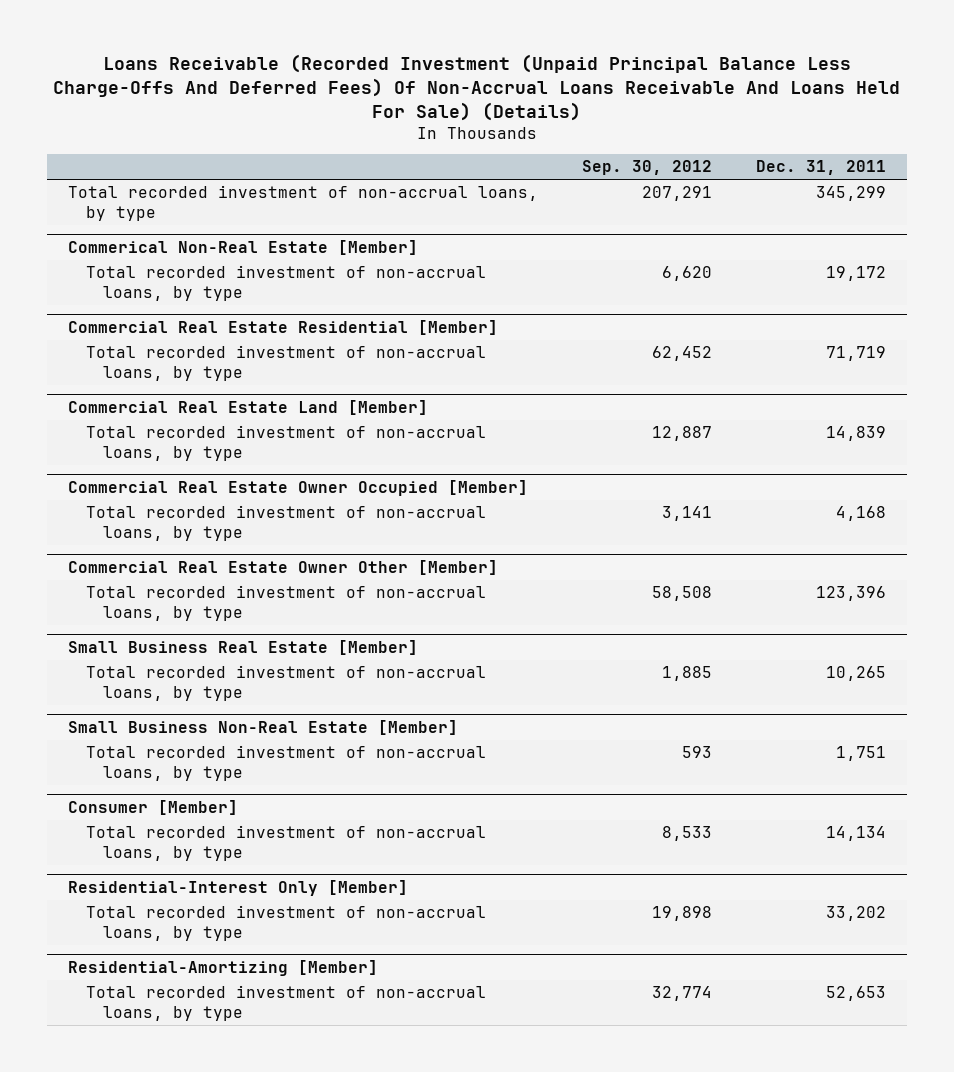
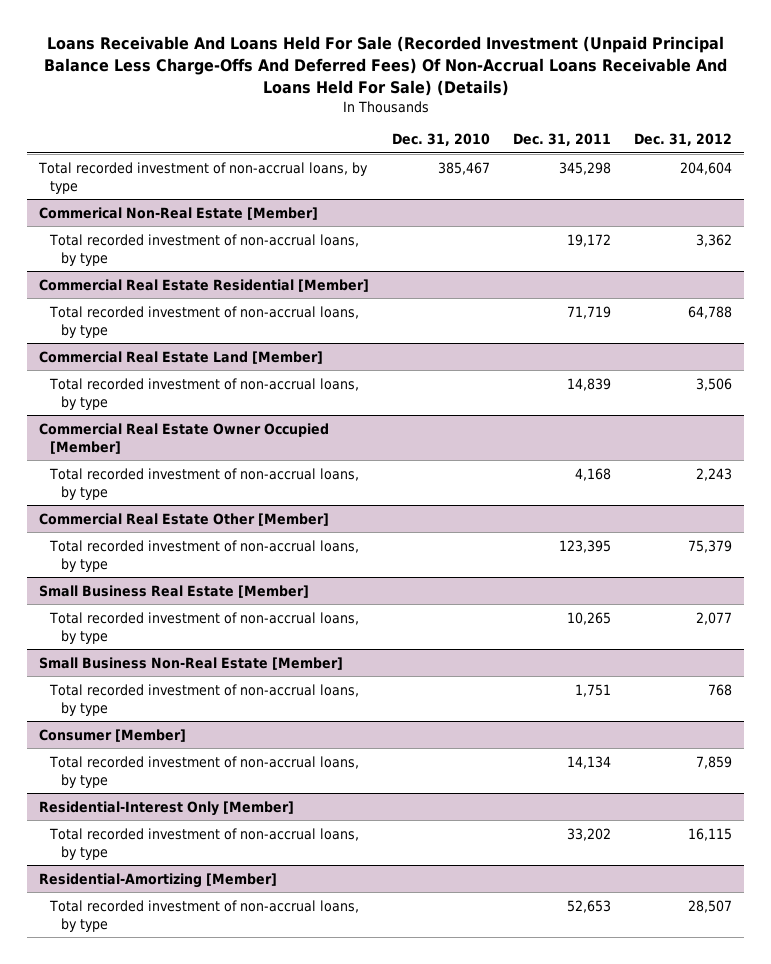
- Loans Receivable (Recorded Investment (Unpaid Principal Balance Less Charge-Offs And Deferred Fees) Of Non-Accrual Loans Receivable And Loans Held For Sale) (Details)
+ Loans Receivable And Loans Held For Sale (Recorded Investment (Unpaid Principal Balance Less Charge-Offs And Deferred Fees) Of Non-Accrual Loans Receivable And Loans Held For Sale) (Details)
- | Sep. 30, 2012 | Dec. 31, 2011
+ | Dec. 31, 2010 | Dec. 31, 2011 | Dec. 31, 2012
- Total recorded investment of non-accrual loans, by type | 207,291 | 345,299
+ Total recorded investment of non-accrual loans, by type | 385,467 | 345,298 | 204,604
- Commercial Real Estate Owner Other [Member]
- Total recorded investment of non-accrual loans, by type | 58,508 | 123,396
+ Commercial Real Estate Other [Member]
+ Total recorded investment of non-accrual loans, by type | | 123,395 | 75,379

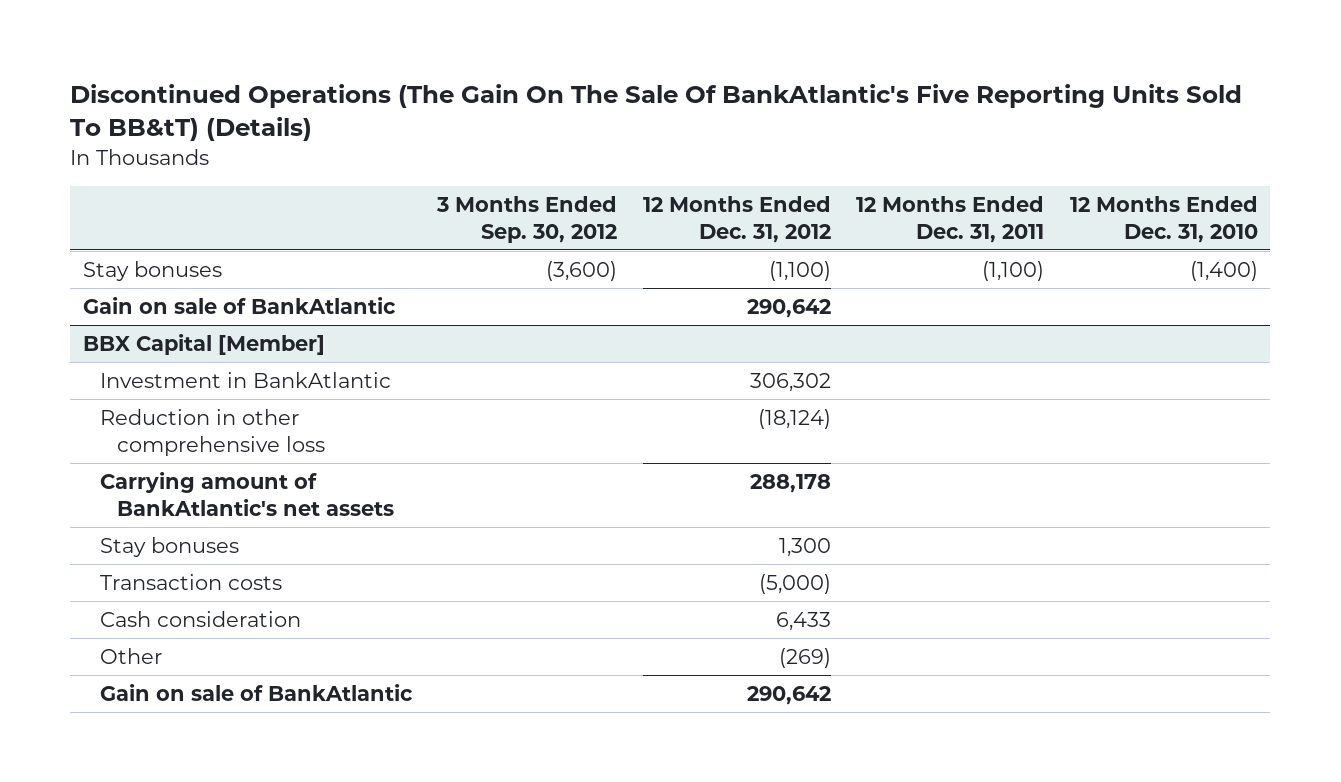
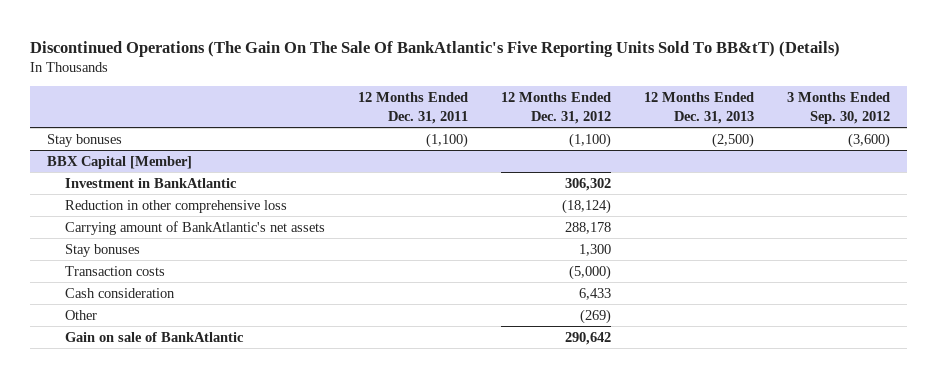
- | 3 Months Ended Sep. 30, 2012 | 12 Months Ended Dec. 31, 2012 | 12 Months Ended Dec. 31, 2011 | 12 Months Ended Dec. 31, 2010
+ | 12 Months Ended Dec. 31, 2011 | 12 Months Ended Dec. 31, 2012 | 12 Months Ended Dec. 31, 2013 | 3 Months Ended Sep. 30, 2012
- Gain on sale of BankAtlantic | | 290,642 | |

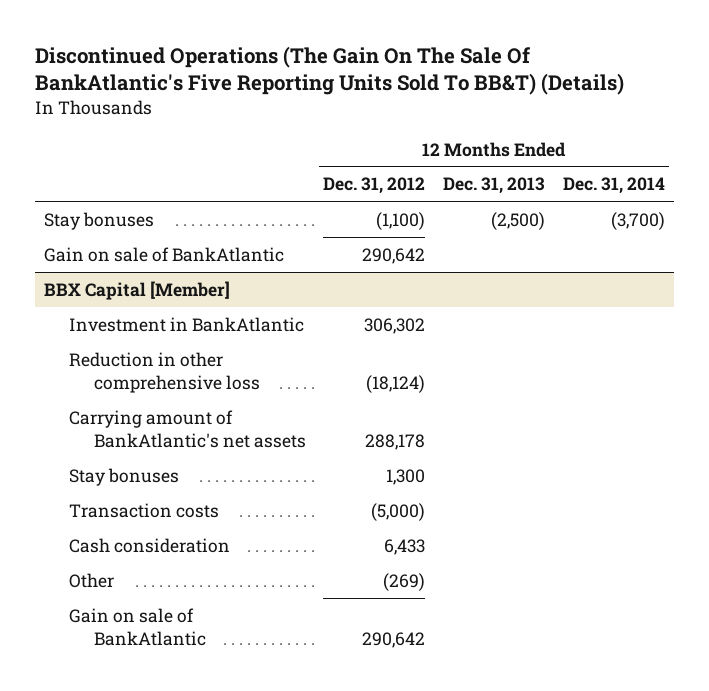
- Discontinued Operations (The Gain On The Sale Of BankAtlantic's Five Reporting Units Sold To BB&tT) (Details)
+ Discontinued Operations (The Gain On The Sale Of BankAtlantic's Five Reporting Units Sold To BB&T) (Details)
- | 12 Months Ended Dec. 31, 2011 | 12 Months Ended Dec. 31, 2012 | 12 Months Ended Dec. 31, 2013 | 3 Months Ended Sep. 30, 2012
+ | 12 Months Ended Dec. 31, 2012 | 12 Months Ended Dec. 31, 2013 | 12 Months Ended Dec. 31, 2014
+ Gain on sale of BankAtlantic | 290,642 | |

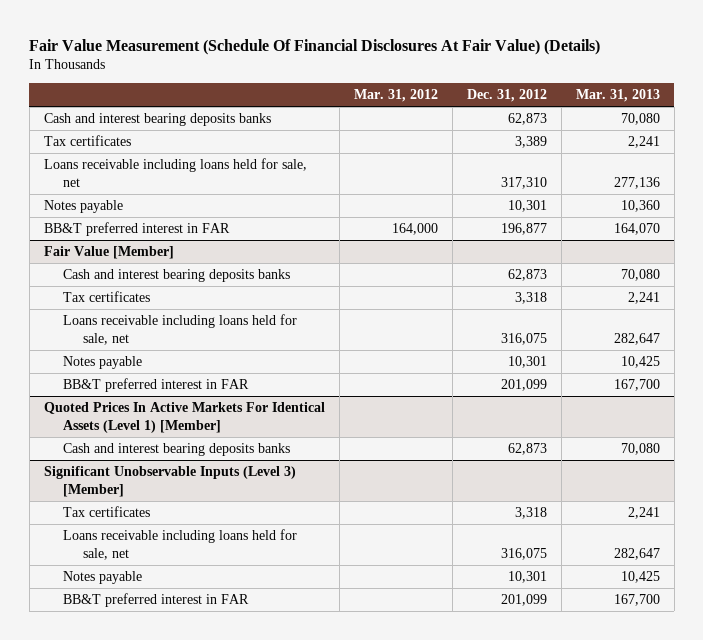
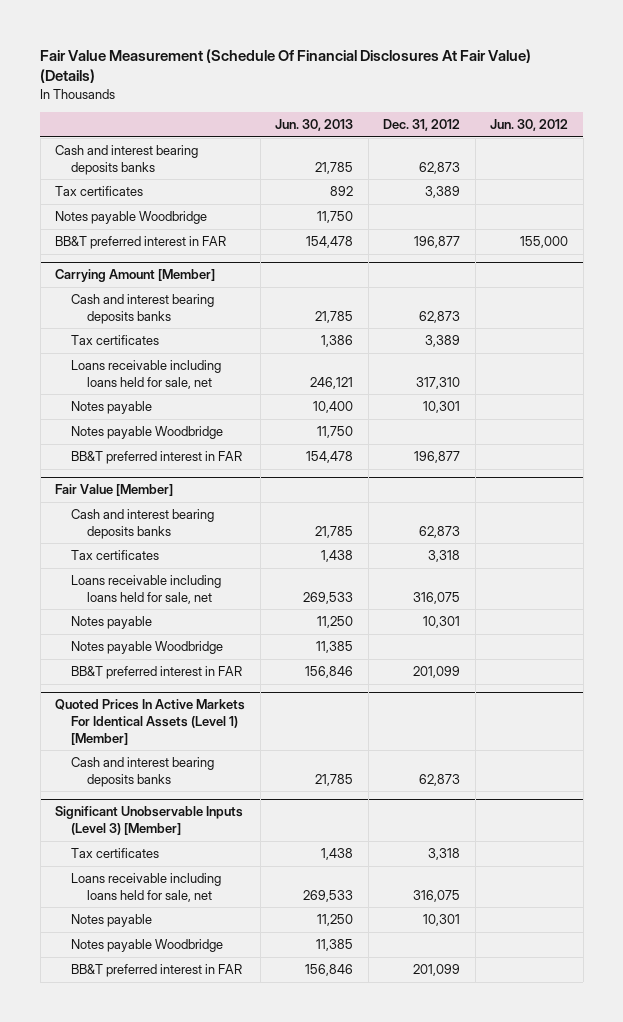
- | Mar. 31, 2012 | Dec. 31, 2012 | Mar. 31, 2013
+ | Jun. 30, 2013 | Dec. 31, 2012 | Jun. 30, 2012
+ Notes payable Woodbridge | 11,750 | |
+ BB&T preferred interest in FAR | 154,478 | 196,877 | 155,000
+ Carrying Amount [Member]
+ Cash and interest bearing deposits banks | 21,785 | 62,873 |
+ Tax certificates | 1,386 | 3,389 |
+ Notes payable Woodbridge | 11,750 | |
@ Fair Value [Member]
+ Notes payable Woodbridge | 11,385 | |
@ Significant Unobservable Inputs (Level 3) [Member]
+ Notes payable Woodbridge | 11,385 | |

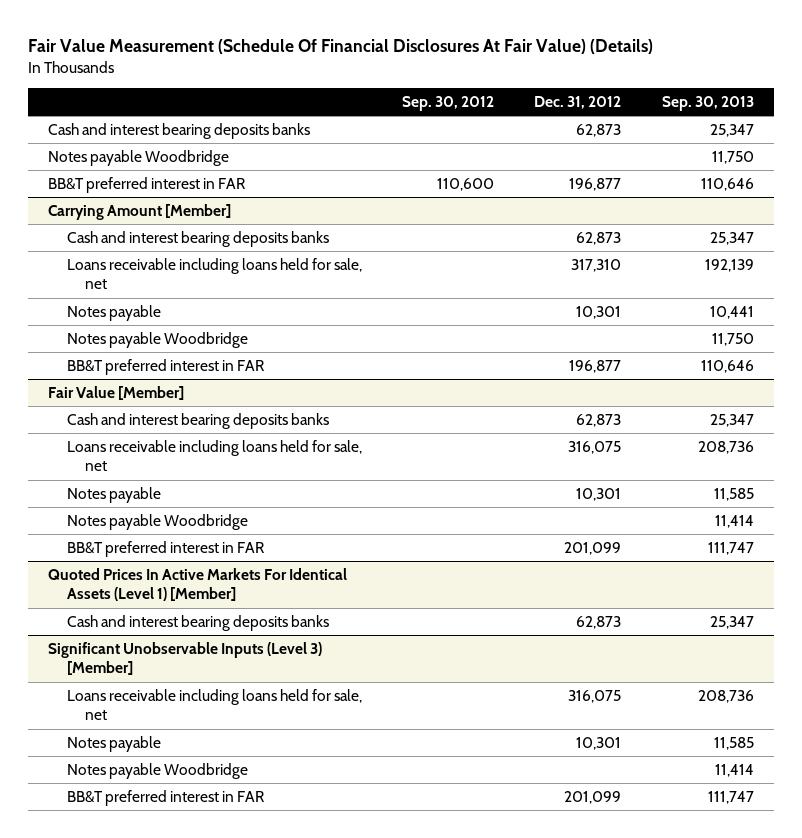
- | Jun. 30, 2013 | Dec. 31, 2012 | Jun. 30, 2012
+ | Sep. 30, 2012 | Dec. 31, 2012 | Sep. 30, 2013
- Tax certificates | 892 | 3,389 |
@ Carrying Amount [Member]
- Tax certificates | 1,386 | 3,389 |
@ Fair Value [Member]
- Tax certificates | 1,438 | 3,318 |
@ Significant Unobservable Inputs (Level 3) [Member]
- Tax certificates | 1,438 | 3,318 |

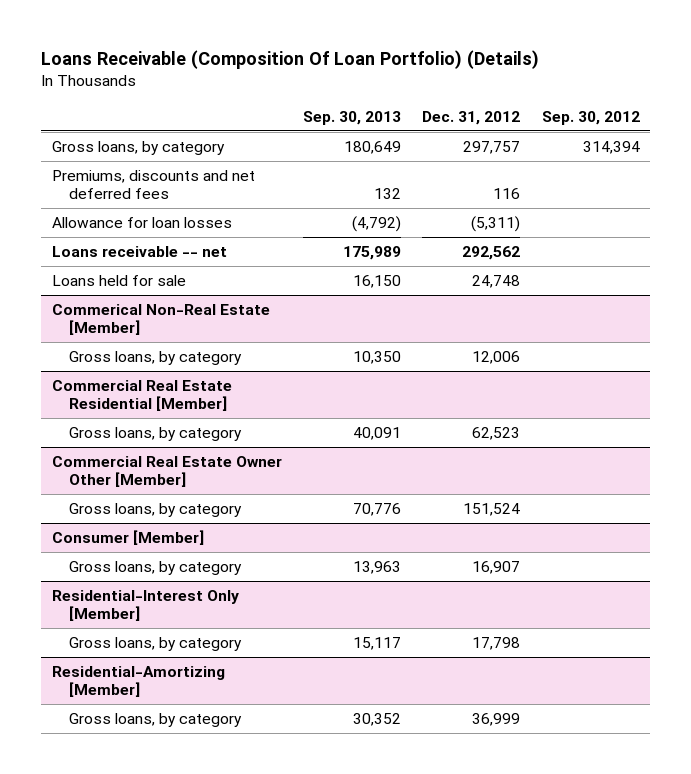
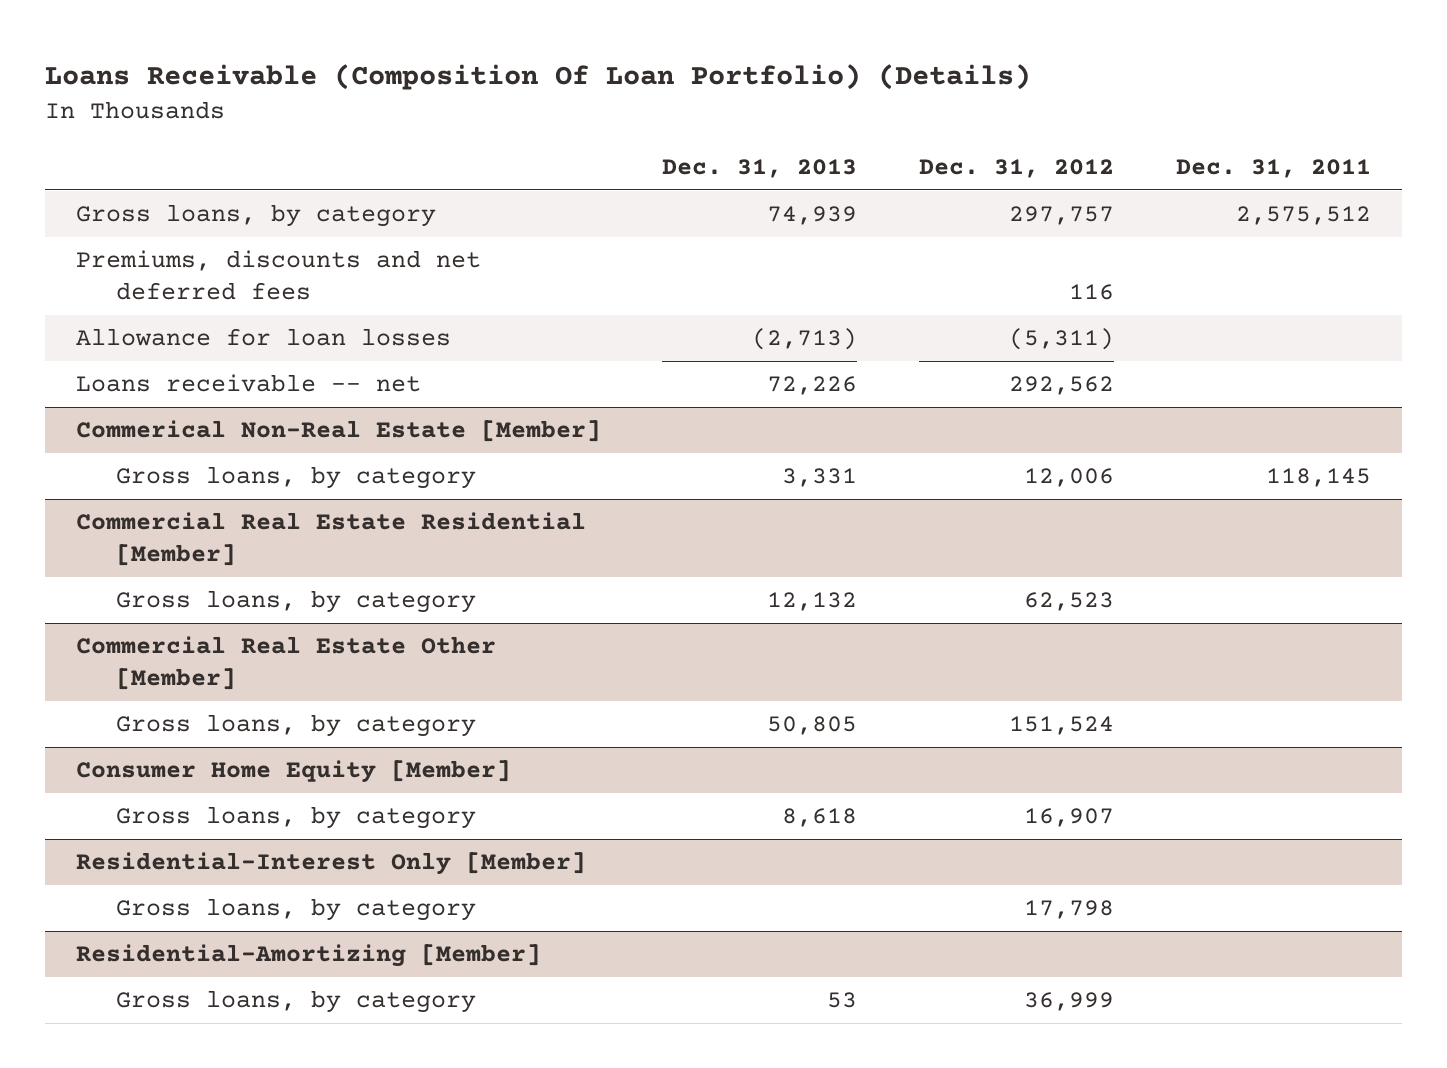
- | Sep. 30, 2013 | Dec. 31, 2012 | Sep. 30, 2012
+ | Dec. 31, 2013 | Dec. 31, 2012 | Dec. 31, 2011
- Loans held for sale | 16,150 | 24,748 |
- Commercial Real Estate Owner Other [Member]
+ Commercial Real Estate Other [Member]
- Consumer [Member]
+ Consumer Home Equity [Member]

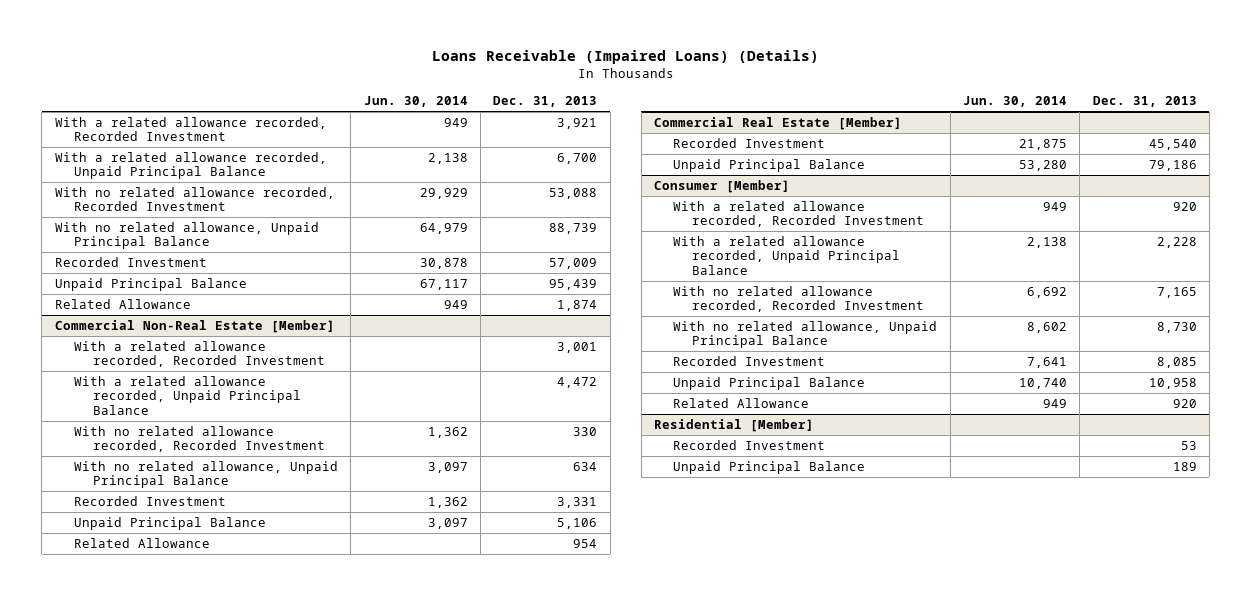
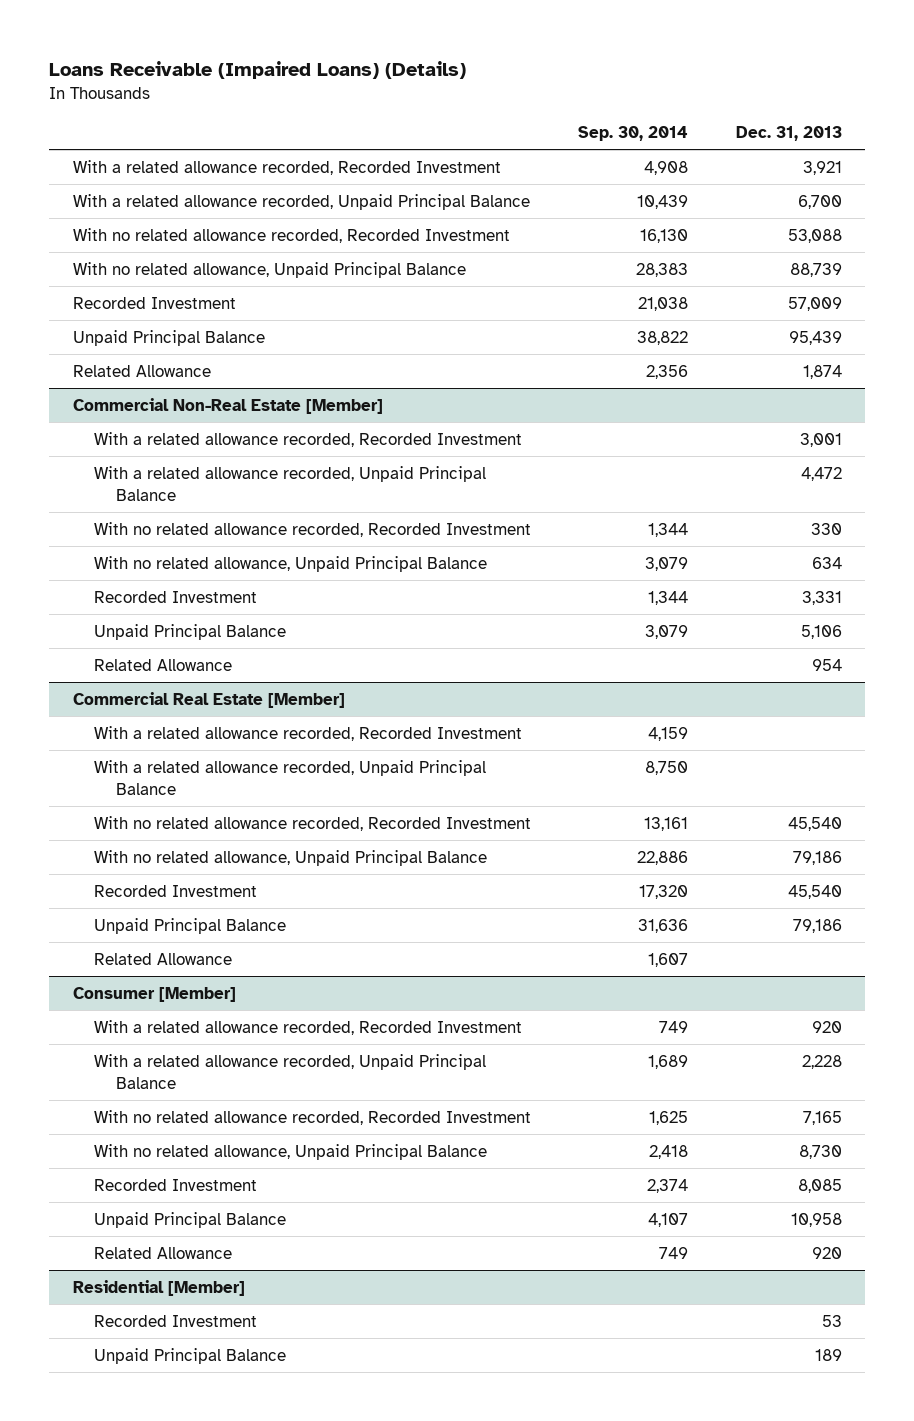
- | Jun. 30, 2014 | Dec. 31, 2013
+ | Sep. 30, 2014 | Dec. 31, 2013
@ Commercial Real Estate [Member]
+ With a related allowance recorded, Recorded Investment | 4,159 |
+ With a related allowance recorded, Unpaid Principal Balance | 8,750 |
+ With no related allowance recorded, Recorded Investment | 13,161 | 45,540
+ With no related allowance, Unpaid Principal Balance | 22,886 | 79,186
+ Related Allowance | 1,607 |

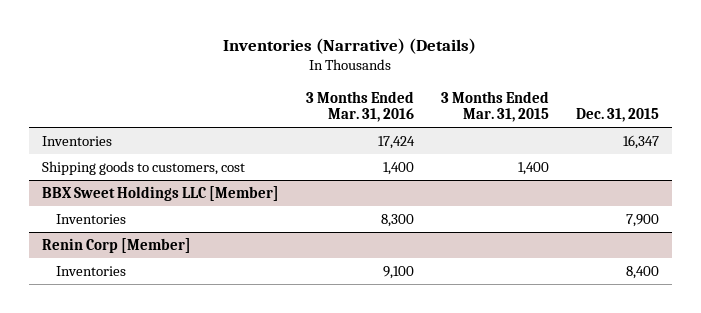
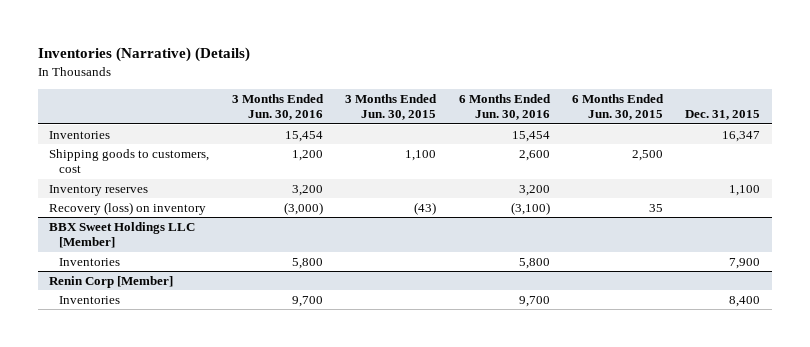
- | 3 Months Ended Mar. 31, 2016 | 3 Months Ended Mar. 31, 2015 | Dec. 31, 2015
+ | 3 Months Ended Jun. 30, 2016 | 3 Months Ended Jun. 30, 2015 | 6 Months Ended Jun. 30, 2016 | 6 Months Ended Jun. 30, 2015 | Dec. 31, 2015
+ Inventory reserves | 3,200 | | 3,200 | | 1,100
+ Recovery (loss) on inventory | (3,000) | (43) | (3,100) | 35 |

